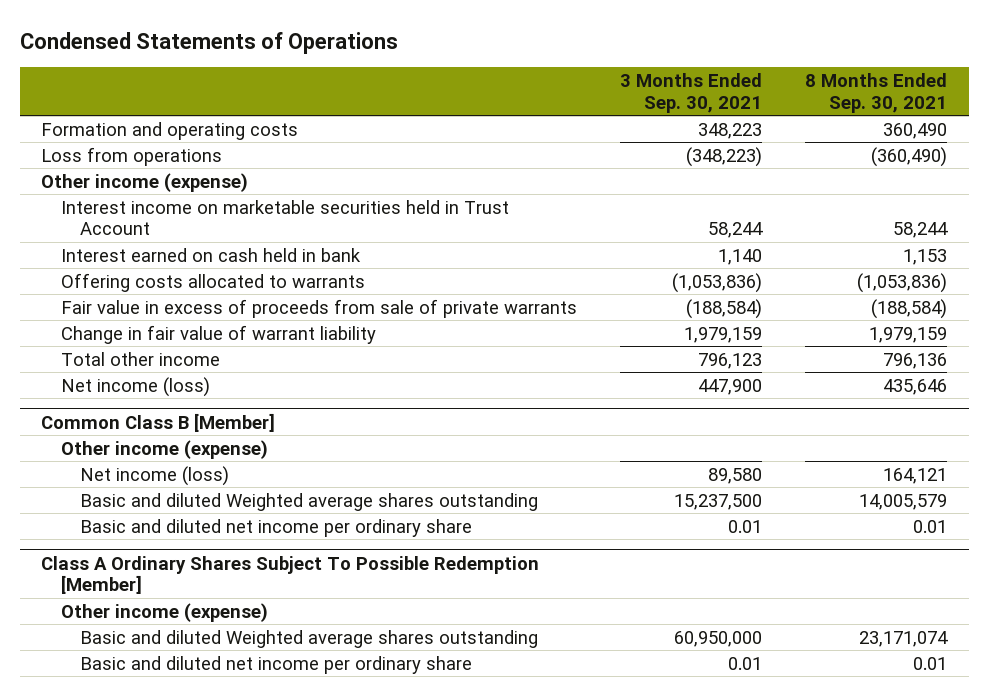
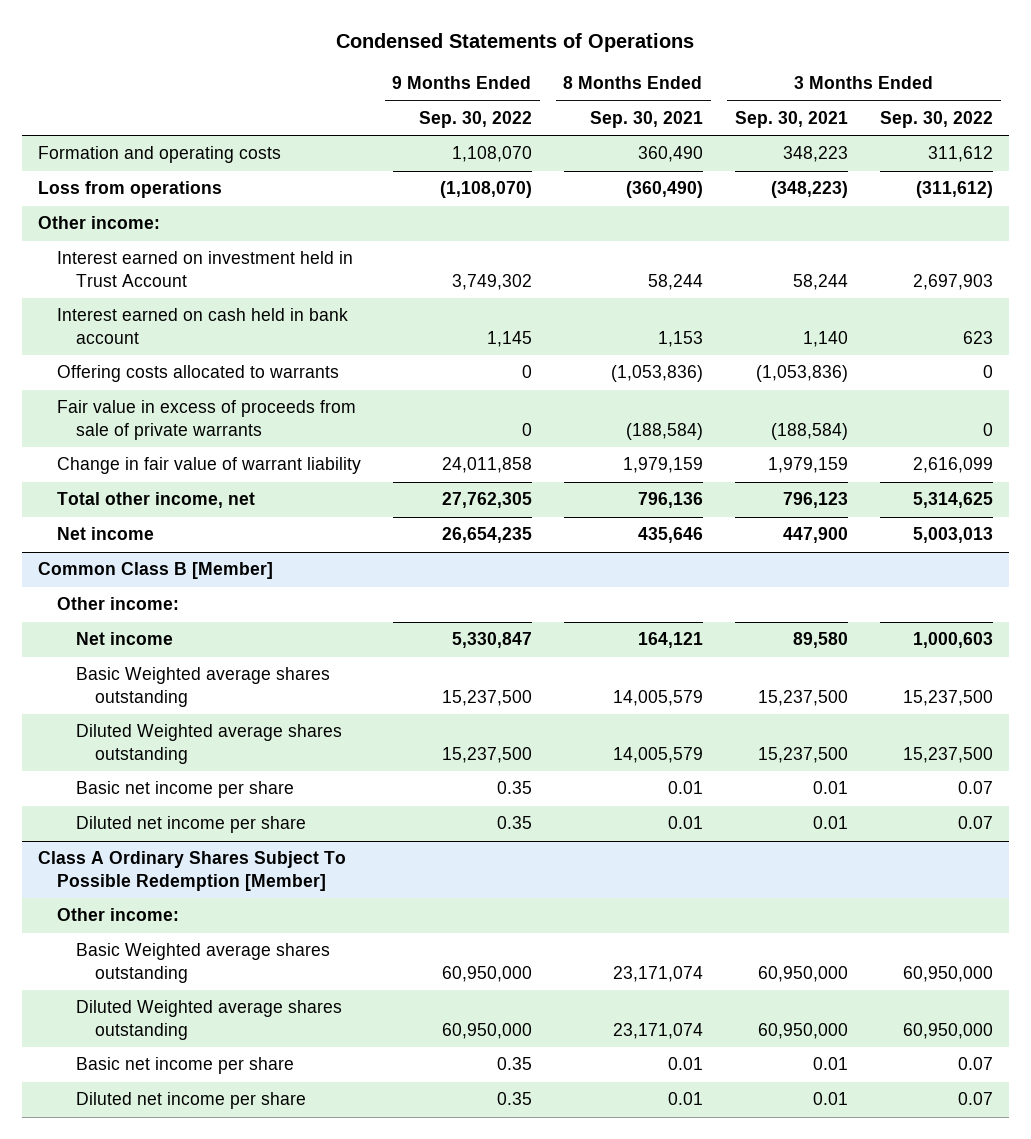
- | 3 Months Ended Sep. 30, 2021 | 8 Months Ended Sep. 30, 2021
+ | 9 Months Ended Sep. 30, 2022 | 8 Months Ended Sep. 30, 2021 | 3 Months Ended Sep. 30, 2021 | 3 Months Ended Sep. 30, 2022
- Other income (expense)
- Interest income on marketable securities held in Trust Account | 58,244 | 58,244
- Interest earned on cash held in bank | 1,140 | 1,153
+ Other income:
+ Interest earned on investment held in Trust Account | 3,749,302 | 58,244 | 58,244 | 2,697,903
+ Interest earned on cash held in bank account | 1,145 | 1,153 | 1,140 | 623
- Total other income | 796,123 | 796,136
- Net income (loss) | 447,900 | 435,646
+ Total other income, net | 27,762,305 | 796,136 | 796,123 | 5,314,625
+ Net income | 26,654,235 | 435,646 | 447,900 | 5,003,013
@ Common Class B [Member]
- Other income (expense)
- Net income (loss) | 89,580 | 164,121
- Basic and diluted Weighted average shares outstanding | 15,237,500 | 14,005,579
- Basic and diluted net income per ordinary share | 0.01 | 0.01
+ Other income:
+ Net income | 5,330,847 | 164,121 | 89,580 | 1,000,603
+ Basic Weighted average shares outstanding | 15,237,500 | 14,005,579 | 15,237,500 | 15,237,500
+ Diluted Weighted average shares outstanding | 15,237,500 | 14,005,579 | 15,237,500 | 15,237,500
+ Basic net income per share | 0.35 | 0.01 | 0.01 | 0.07
+ Diluted net income per share | 0.35 | 0.01 | 0.01 | 0.07
@ Class A Ordinary Shares Subject To Possible Redemption [Member]
- Other income (expense)
- Basic and diluted Weighted average shares outstanding | 60,950,000 | 23,171,074
- Basic and diluted net income per ordinary share | 0.01 | 0.01
+ Other income:
+ Basic Weighted average shares outstanding | 60,950,000 | 23,171,074 | 60,950,000 | 60,950,000
+ Diluted Weighted average shares outstanding | 60,950,000 | 23,171,074 | 60,950,000 | 60,950,000
+ Basic net income per share | 0.35 | 0.01 | 0.01 | 0.07
+ Diluted net income per share | 0.35 | 0.01 | 0.01 | 0.07

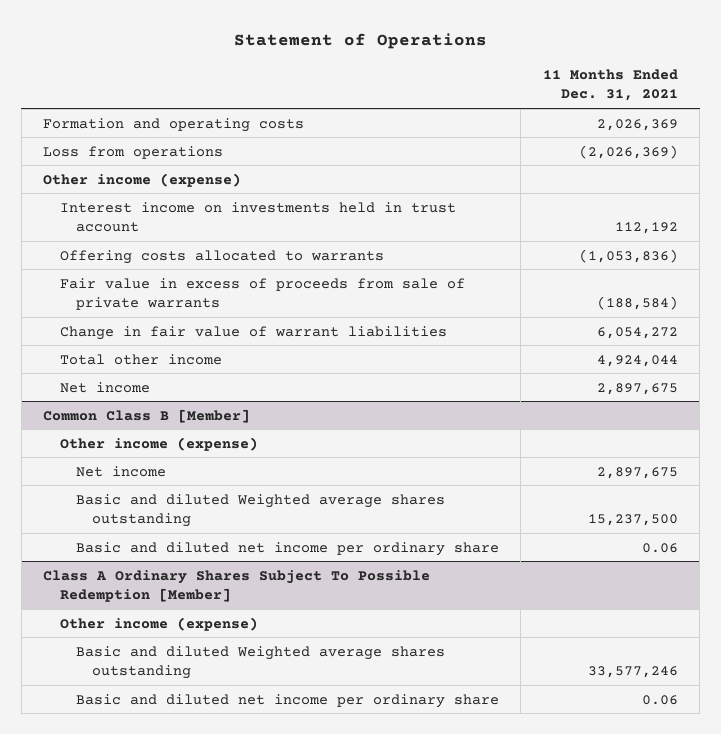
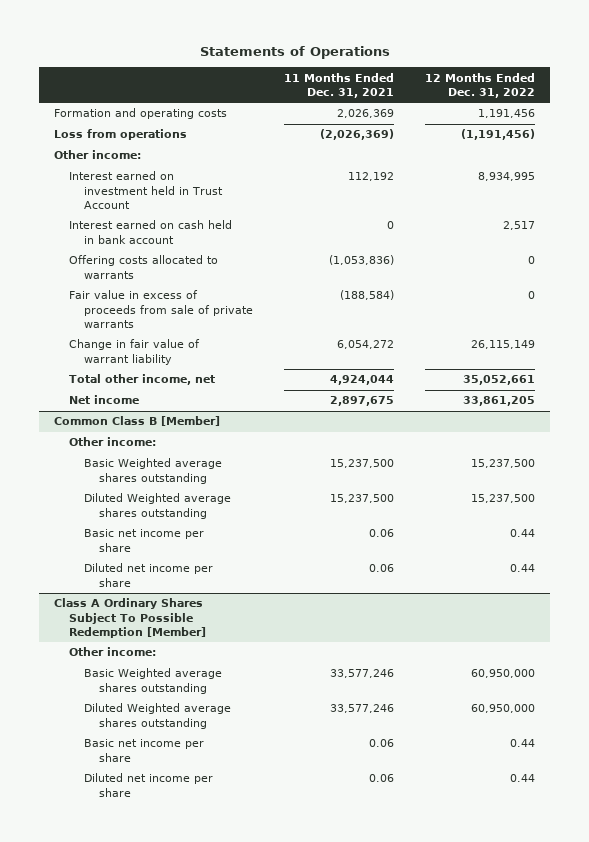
- Statement of Operations
+ Statements of Operations
- | 11 Months Ended Dec. 31, 2021
+ | 11 Months Ended Dec. 31, 2021 | 12 Months Ended Dec. 31, 2022
- Other income (expense)
- Interest income on investments held in trust account | 112,192
+ Other income:
+ Interest earned on investment held in Trust Account | 112,192 | 8,934,995
+ Interest earned on cash held in bank account | 0 | 2,517
- Change in fair value of warrant liabilities | 6,054,272
- Total other income | 4,924,044
+ Change in fair value of warrant liability | 6,054,272 | 26,115,149
+ Total other income, net | 4,924,044 | 35,052,661
@ Common Class B [Member]
- Other income (expense)
- Net income | 2,897,675
- Basic and diluted Weighted average shares outstanding | 15,237,500
- Basic and diluted net income per ordinary share | 0.06
+ Other income:
+ Basic Weighted average shares outstanding | 15,237,500 | 15,237,500
+ Diluted Weighted average shares outstanding | 15,237,500 | 15,237,500
+ Basic net income per share | 0.06 | 0.44
+ Diluted net income per share | 0.06 | 0.44
@ Class A Ordinary Shares Subject To Possible Redemption [Member]
- Other income (expense)
- Basic and diluted Weighted average shares outstanding | 33,577,246
- Basic and diluted net income per ordinary share | 0.06
+ Other income:
+ Basic Weighted average shares outstanding | 33,577,246 | 60,950,000
+ Diluted Weighted average shares outstanding | 33,577,246 | 60,950,000
+ Basic net income per share | 0.06 | 0.44
+ Diluted net income per share | 0.06 | 0.44

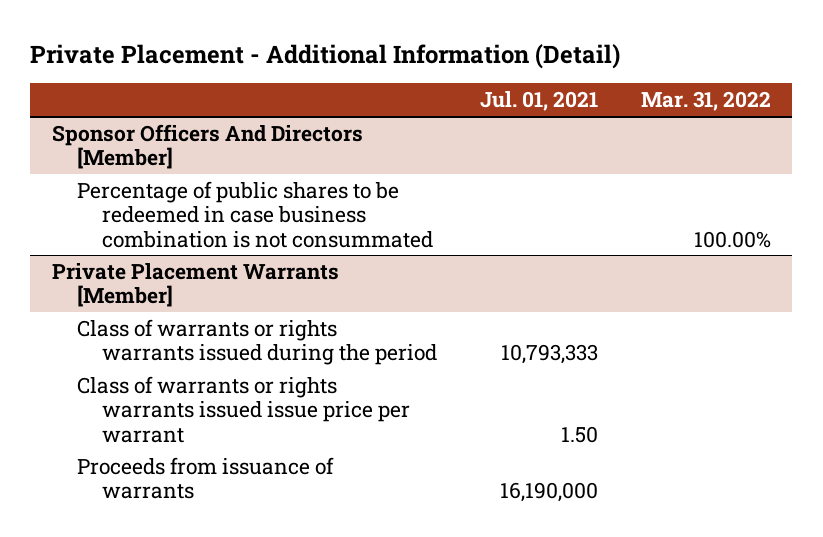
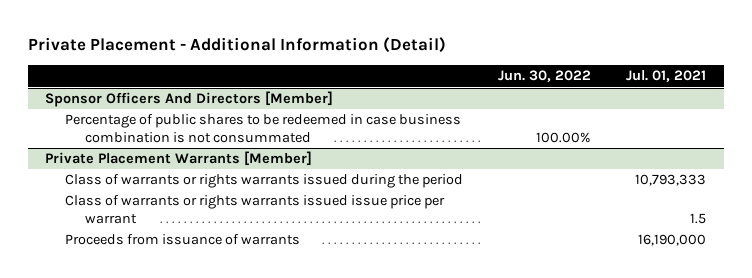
- | Jul. 01, 2021 | Mar. 31, 2022
+ | Jun. 30, 2022 | Jul. 01, 2021
@ Private Placement Warrants [Member]
- Class of warrants or rights warrants issued issue price per warrant | 1.50 |
+ Class of warrants or rights warrants issued issue price per warrant | | 1.5

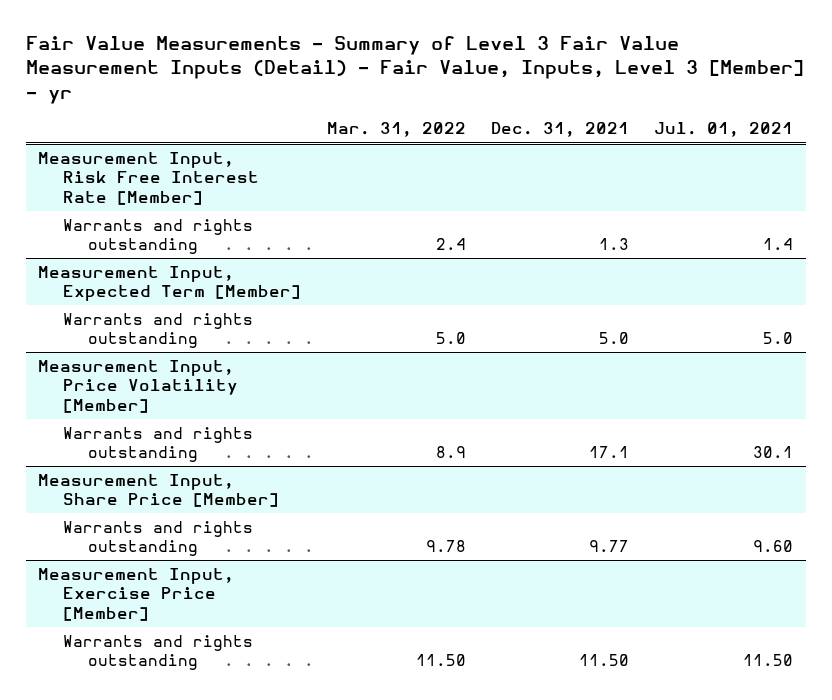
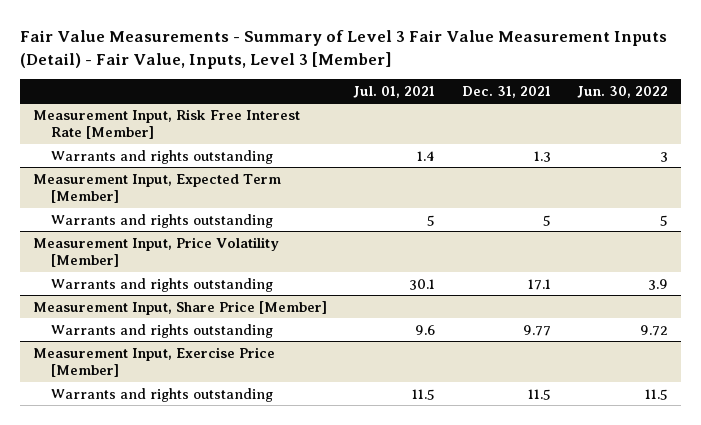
- Fair Value Measurements - Summary of Level 3 Fair Value Measurement Inputs (Detail) - Fair Value, Inputs, Level 3 [Member] - yr
+ Fair Value Measurements - Summary of Level 3 Fair Value Measurement Inputs (Detail) - Fair Value, Inputs, Level 3 [Member]
- | Mar. 31, 2022 | Dec. 31, 2021 | Jul. 01, 2021
+ | Jul. 01, 2021 | Dec. 31, 2021 | Jun. 30, 2022
@ Measurement Input, Expected Term [Member]
- Warrants and rights outstanding | 5.0 | 5.0 | 5.0
+ Warrants and rights outstanding | 5 | 5 | 5
@ Measurement Input, Share Price [Member]
- Warrants and rights outstanding | 9.78 | 9.77 | 9.60
+ Warrants and rights outstanding | 9.6 | 9.77 | 9.72
@ Measurement Input, Exercise Price [Member]
- Warrants and rights outstanding | 11.50 | 11.50 | 11.50
+ Warrants and rights outstanding | 11.5 | 11.5 | 11.5

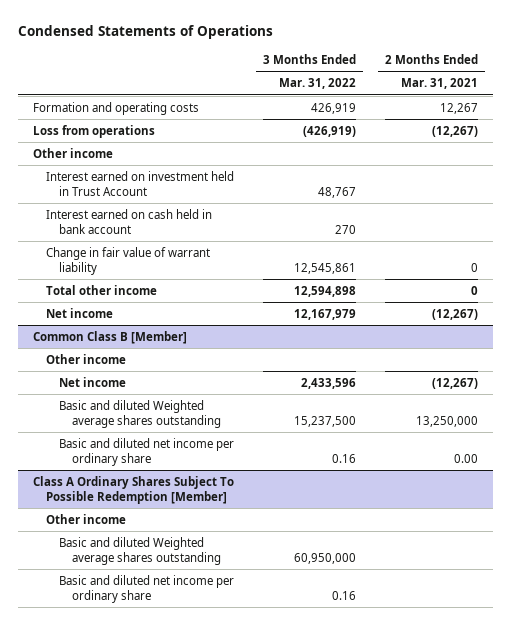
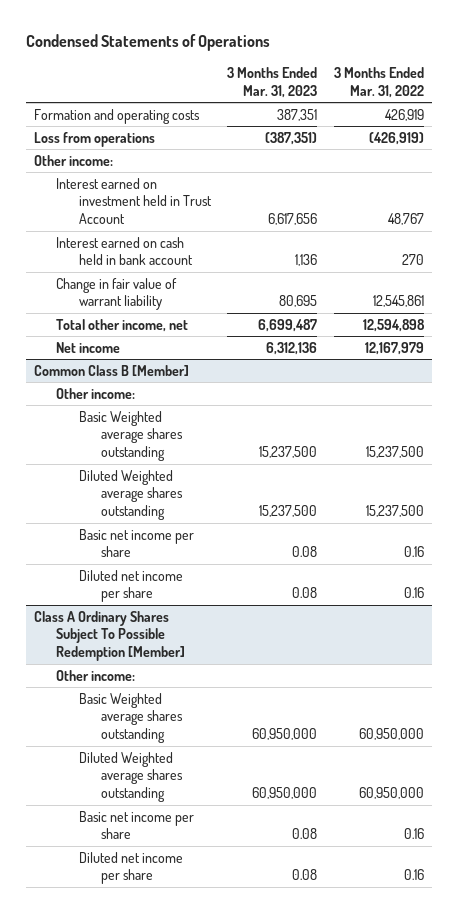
- | 3 Months Ended Mar. 31, 2022 | 2 Months Ended Mar. 31, 2021
+ | 3 Months Ended Mar. 31, 2023 | 3 Months Ended Mar. 31, 2022
- Other income
+ Other income:
- Total other income | 12,594,898 | 0
+ Total other income, net | 6,699,487 | 12,594,898
@ Common Class B [Member]
- Other income
- Net income | 2,433,596 | (12,267)
- Basic and diluted Weighted average shares outstanding | 15,237,500 | 13,250,000
- Basic and diluted net income per ordinary share | 0.16 | 0.00
+ Other income:
+ Basic Weighted average shares outstanding | 15,237,500 | 15,237,500
+ Diluted Weighted average shares outstanding | 15,237,500 | 15,237,500
+ Basic net income per share | 0.08 | 0.16
+ Diluted net income per share | 0.08 | 0.16
@ Class A Ordinary Shares Subject To Possible Redemption [Member]
- Other income
- Basic and diluted Weighted average shares outstanding | 60,950,000 |
- Basic and diluted net income per ordinary share | 0.16 |
+ Other income:
+ Basic Weighted average shares outstanding | 60,950,000 | 60,950,000
+ Diluted Weighted average shares outstanding | 60,950,000 | 60,950,000
+ Basic net income per share | 0.08 | 0.16
+ Diluted net income per share | 0.08 | 0.16

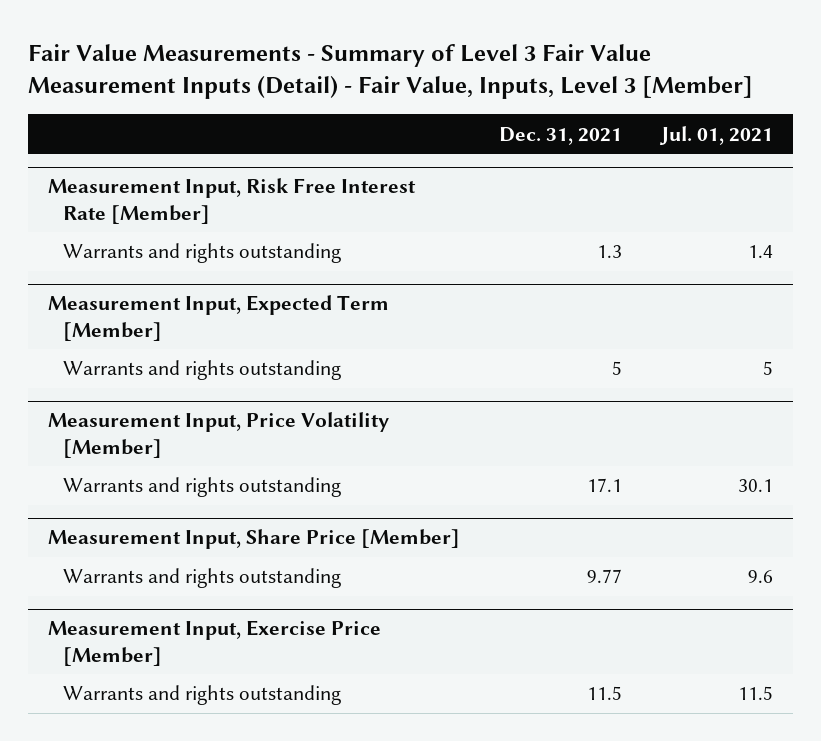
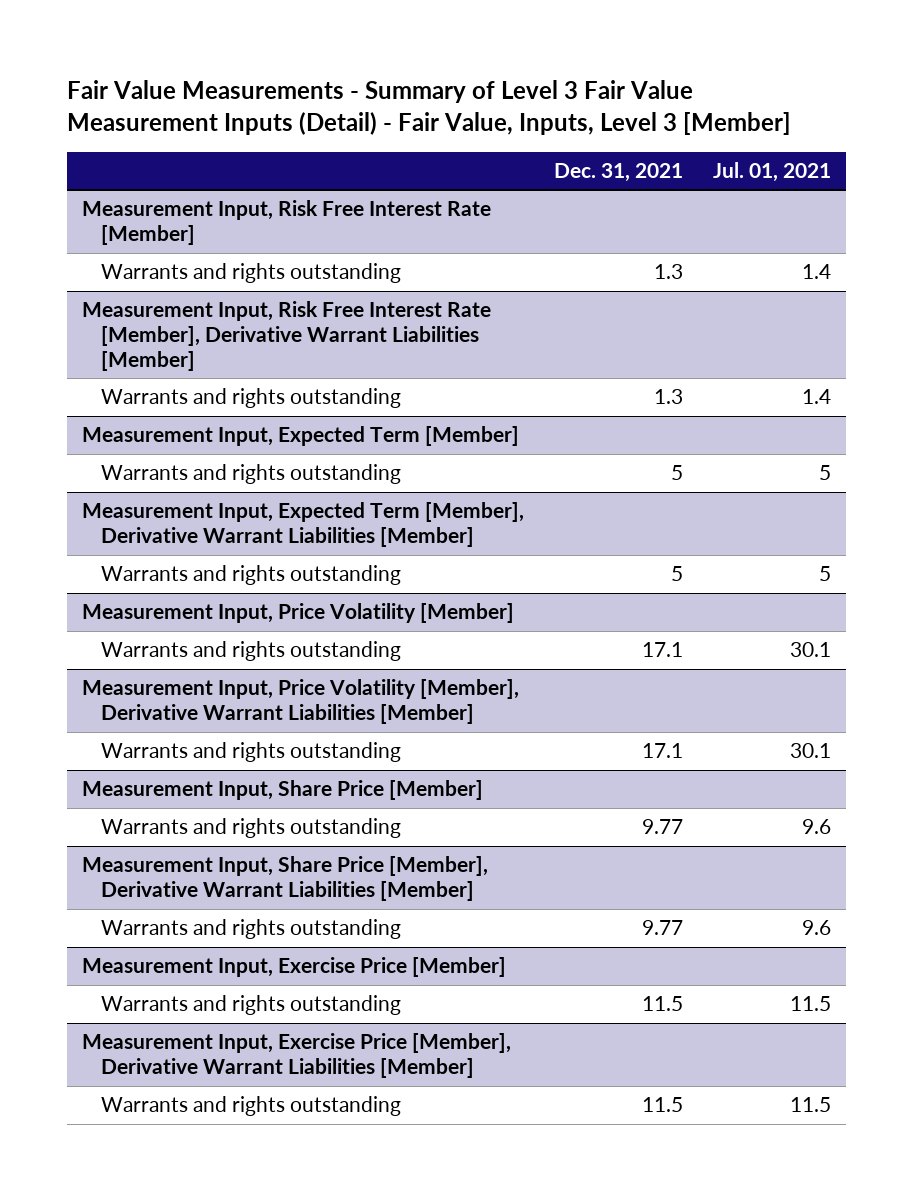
+ Measurement Input, Risk Free Interest Rate [Member], Derivative Warrant Liabilities [Member]
+ Warrants and rights outstanding | 1.3 | 1.4
+ Measurement Input, Expected Term [Member], Derivative Warrant Liabilities [Member]
+ Warrants and rights outstanding | 5 | 5
+ Measurement Input, Price Volatility [Member], Derivative Warrant Liabilities [Member]
+ Warrants and rights outstanding | 17.1 | 30.1
+ Measurement Input, Share Price [Member], Derivative Warrant Liabilities [Member]
+ Warrants and rights outstanding | 9.77 | 9.6
+ Measurement Input, Exercise Price [Member], Derivative Warrant Liabilities [Member]
+ Warrants and rights outstanding | 11.5 | 11.5

